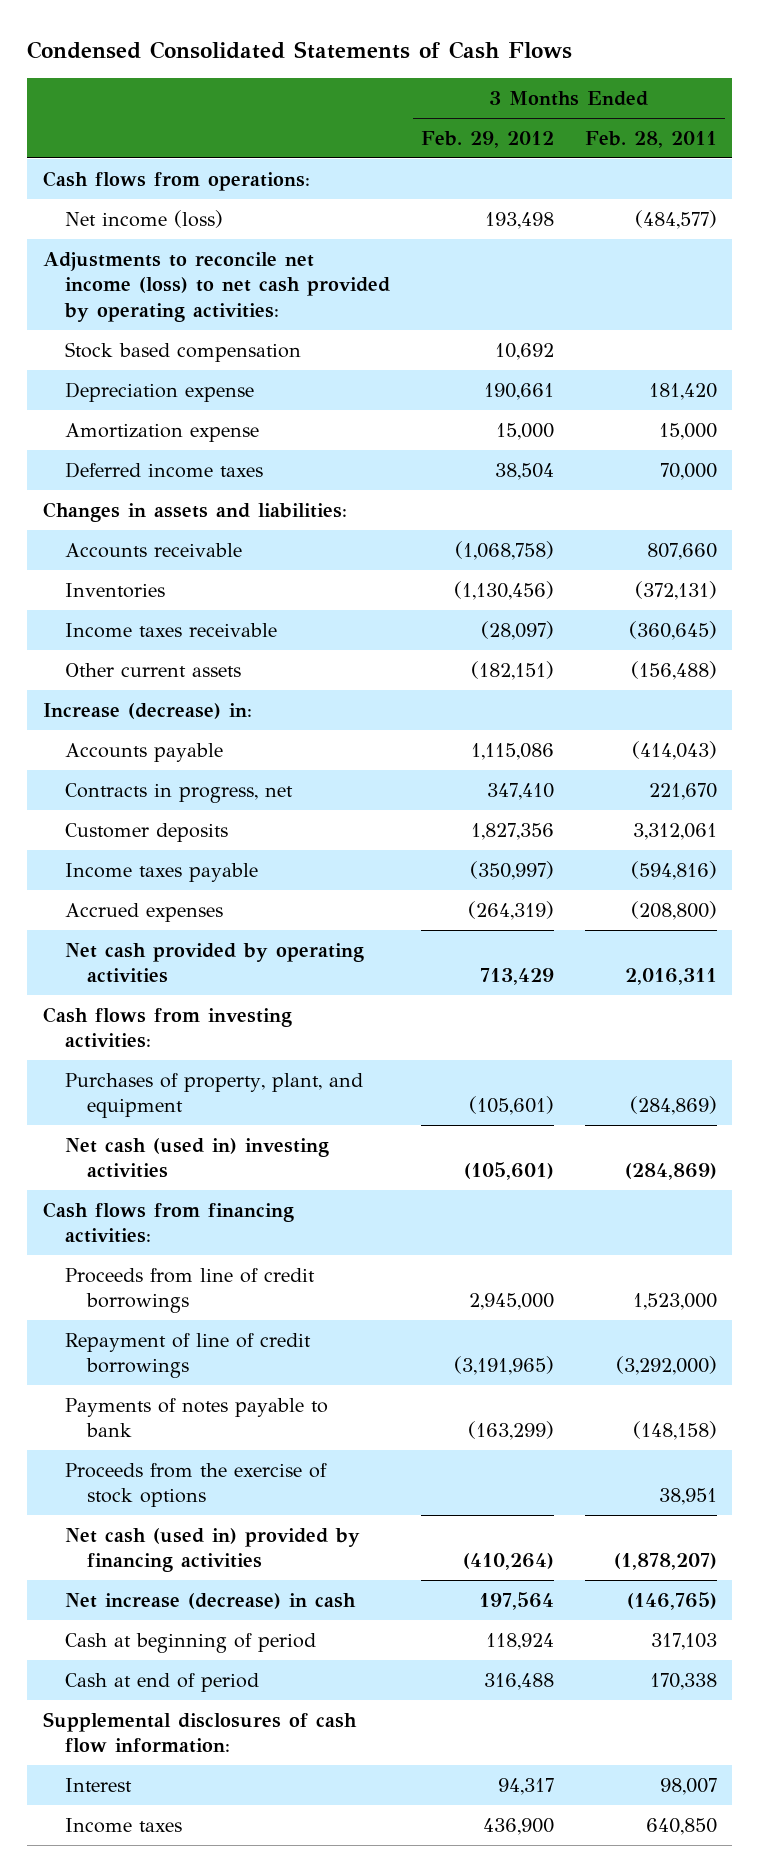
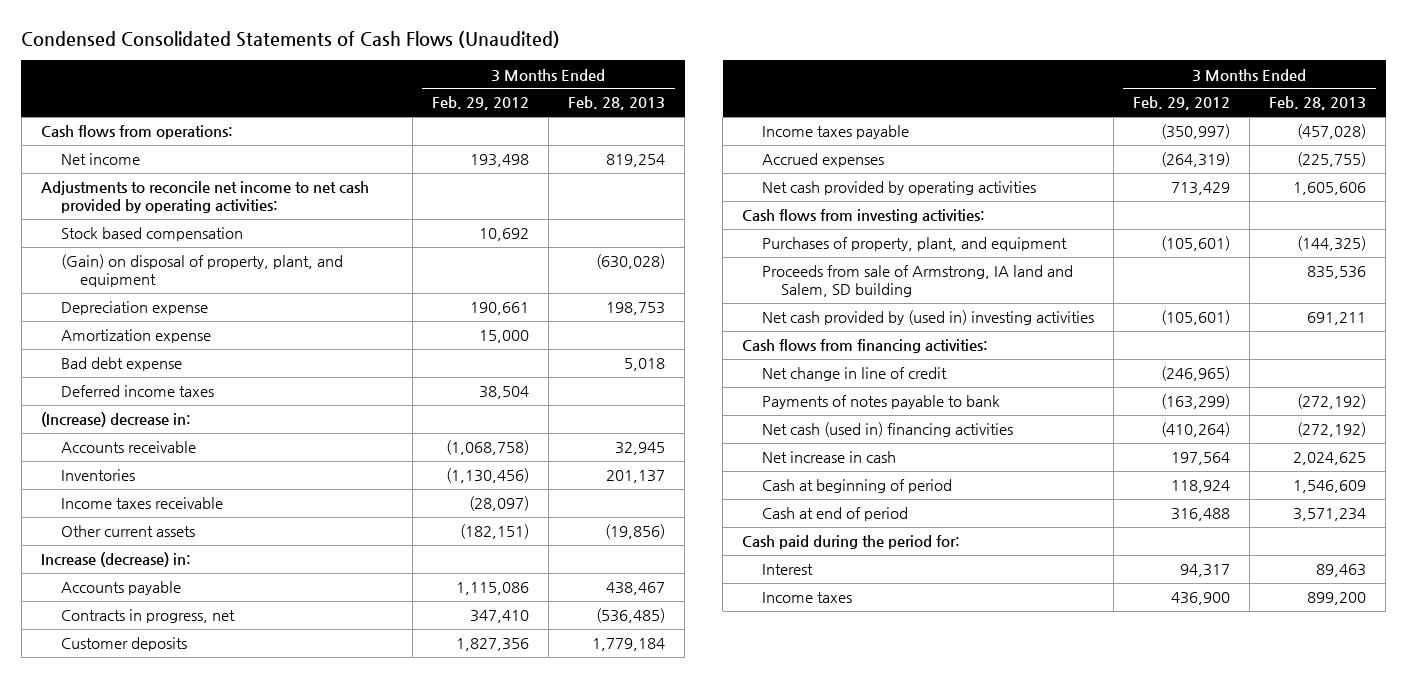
- Condensed Consolidated Statements of Cash Flows
+ Condensed Consolidated Statements of Cash Flows (Unaudited)
- | 3 Months Ended Feb. 29, 2012 | 3 Months Ended Feb. 28, 2011
+ | 3 Months Ended Feb. 29, 2012 | 3 Months Ended Feb. 28, 2013
- Net income (loss) | 193,498 | (484,577)
- Adjustments to reconcile net income (loss) to net cash provided by operating activities:
+ Net income | 193,498 | 819,254
+ Adjustments to reconcile net income to net cash provided by operating activities:
+ (Gain) on disposal of property, plant, and equipment | | (630,028)
+ Bad debt expense | | 5,018
- Changes in assets and liabilities:
+ (Increase) decrease in:
- Net cash (used in) investing activities | (105,601) | (284,869)
+ Proceeds from sale of Armstrong, IA land and Salem, SD building | | 835,536
+ Net cash provided by (used in) investing activities | (105,601) | 691,211
- Proceeds from line of credit borrowings | 2,945,000 | 1,523,000
- Repayment of line of credit borrowings | (3,191,965) | (3,292,000)
+ Net change in line of credit | (246,965) |
- Proceeds from the exercise of stock options | | 38,951
- Net cash (used in) provided by financing activities | (410,264) | (1,878,207)
- Net increase (decrease) in cash | 197,564 | (146,765)
+ Net cash (used in) financing activities | (410,264) | (272,192)
+ Net increase in cash | 197,564 | 2,024,625
- Supplemental disclosures of cash flow information:
+ Cash paid during the period for:

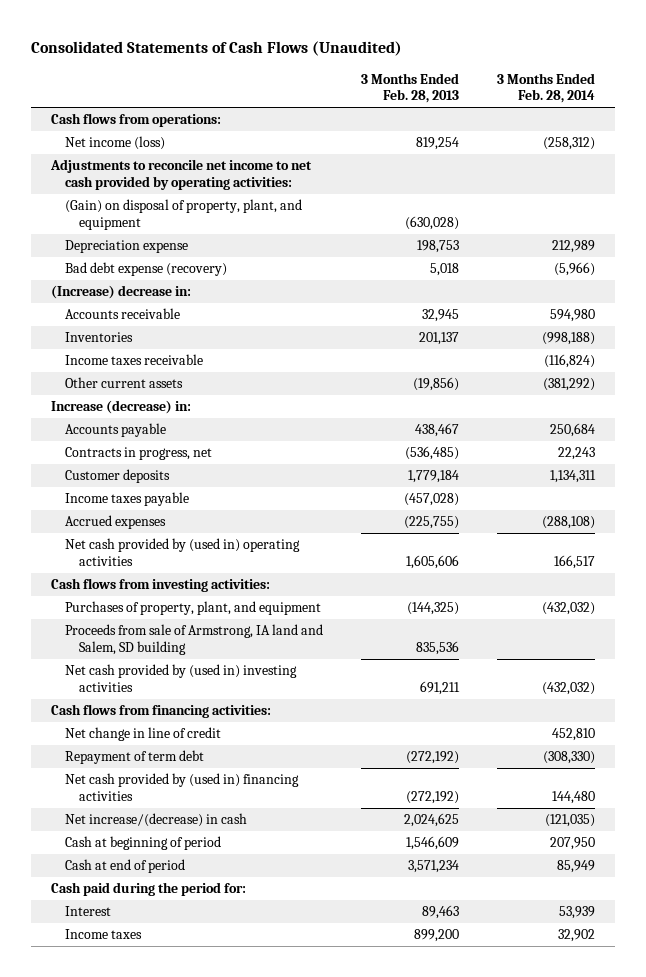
- Condensed Consolidated Statements of Cash Flows (Unaudited)
+ Consolidated Statements of Cash Flows (Unaudited)
- | 3 Months Ended Feb. 29, 2012 | 3 Months Ended Feb. 28, 2013
+ | 3 Months Ended Feb. 28, 2013 | 3 Months Ended Feb. 28, 2014
- Net income | 193,498 | 819,254
+ Net income (loss) | 819,254 | (258,312)
- Stock based compensation | 10,692 |
- Amortization expense | 15,000 |
- Bad debt expense | | 5,018
- Deferred income taxes | 38,504 |
+ Bad debt expense (recovery) | 5,018 | (5,966)
- Net cash provided by operating activities | 713,429 | 1,605,606
+ Net cash provided by (used in) operating activities | 1,605,606 | 166,517
- Payments of notes payable to bank | (163,299) | (272,192)
- Net cash (used in) financing activities | (410,264) | (272,192)
- Net increase in cash | 197,564 | 2,024,625
+ Repayment of term debt | (272,192) | (308,330)
+ Net cash provided by (used in) financing activities | (272,192) | 144,480
+ Net increase/(decrease) in cash | 2,024,625 | (121,035)

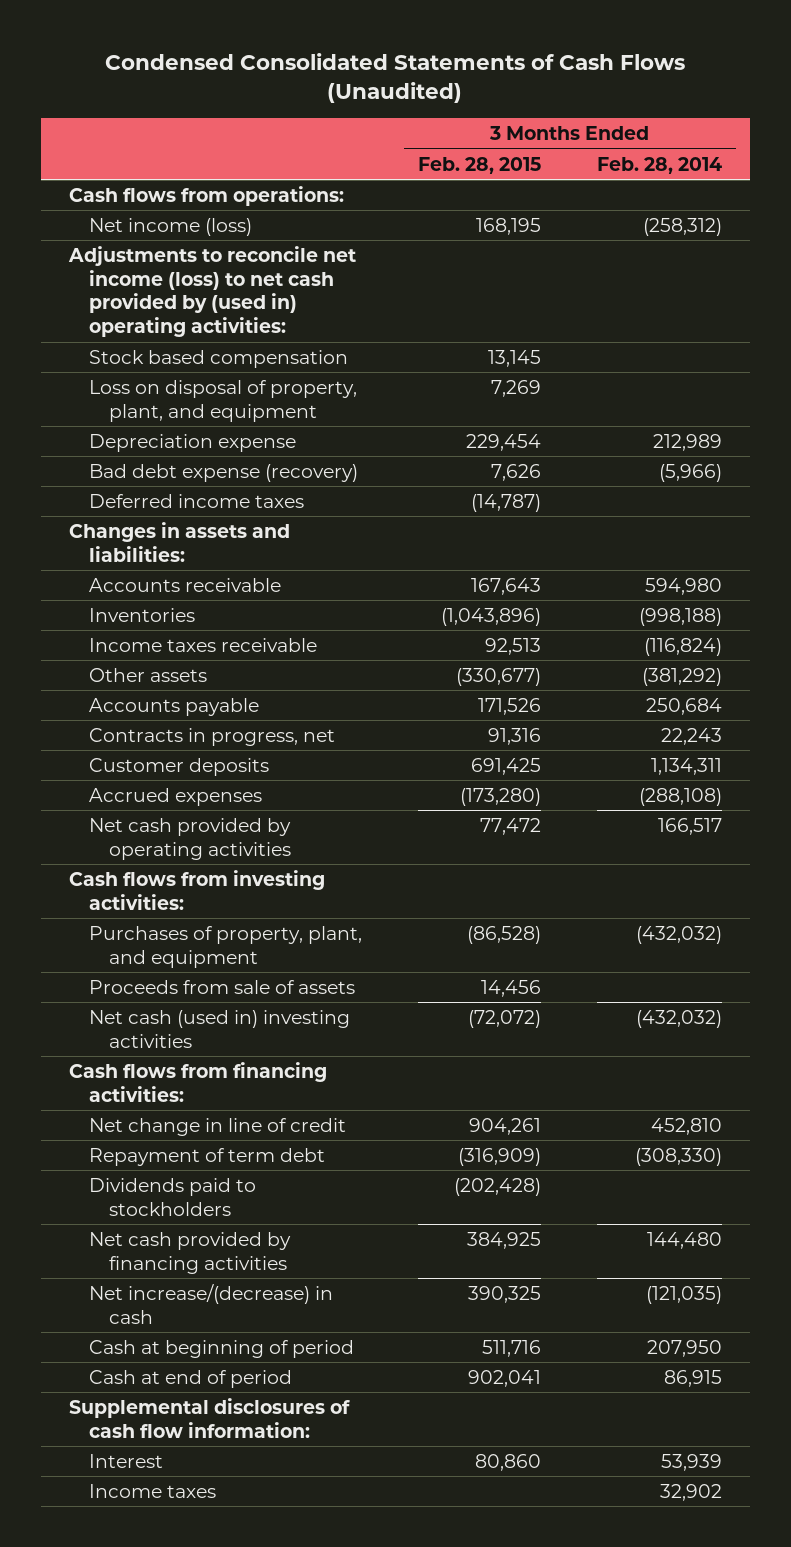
- Consolidated Statements of Cash Flows (Unaudited)
+ Condensed Consolidated Statements of Cash Flows (Unaudited)
- | 3 Months Ended Feb. 28, 2013 | 3 Months Ended Feb. 28, 2014
+ | 3 Months Ended Feb. 28, 2015 | 3 Months Ended Feb. 28, 2014
- Adjustments to reconcile net income to net cash provided by operating activities:
- (Gain) on disposal of property, plant, and equipment | (630,028) |
+ Adjustments to reconcile net income (loss) to net cash provided by (used in) operating activities:
+ Stock based compensation | 13,145 |
+ Loss on disposal of property, plant, and equipment | 7,269 |
- (Increase) decrease in:
+ Deferred income taxes | (14,787) |
+ Changes in assets and liabilities:
- Other current assets | (19,856) | (381,292)
- Increase (decrease) in:
+ Other assets | (330,677) | (381,292)
- Income taxes payable | (457,028) |
- Net cash provided by (used in) operating activities | 1,605,606 | 166,517
+ Net cash provided by operating activities | 77,472 | 166,517
- Proceeds from sale of Armstrong, IA land and Salem, SD building | 835,536 |
- Net cash provided by (used in) investing activities | 691,211 | (432,032)
+ Proceeds from sale of assets | 14,456 |
+ Net cash (used in) investing activities | (72,072) | (432,032)
- Net cash provided by (used in) financing activities | (272,192) | 144,480
+ Dividends paid to stockholders | (202,428) |
+ Net cash provided by financing activities | 384,925 | 144,480
- Cash at end of period | 3,571,234 | 85,949
- Cash paid during the period for:
+ Cash at end of period | 902,041 | 86,915
+ Supplemental disclosures of cash flow information:

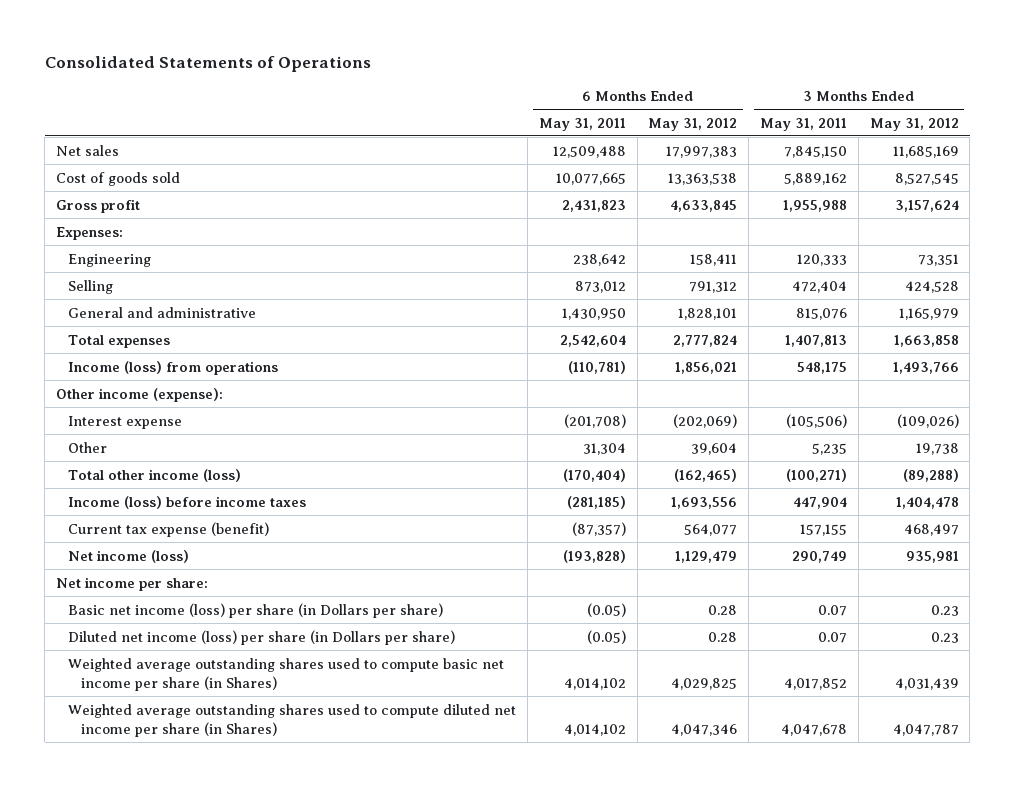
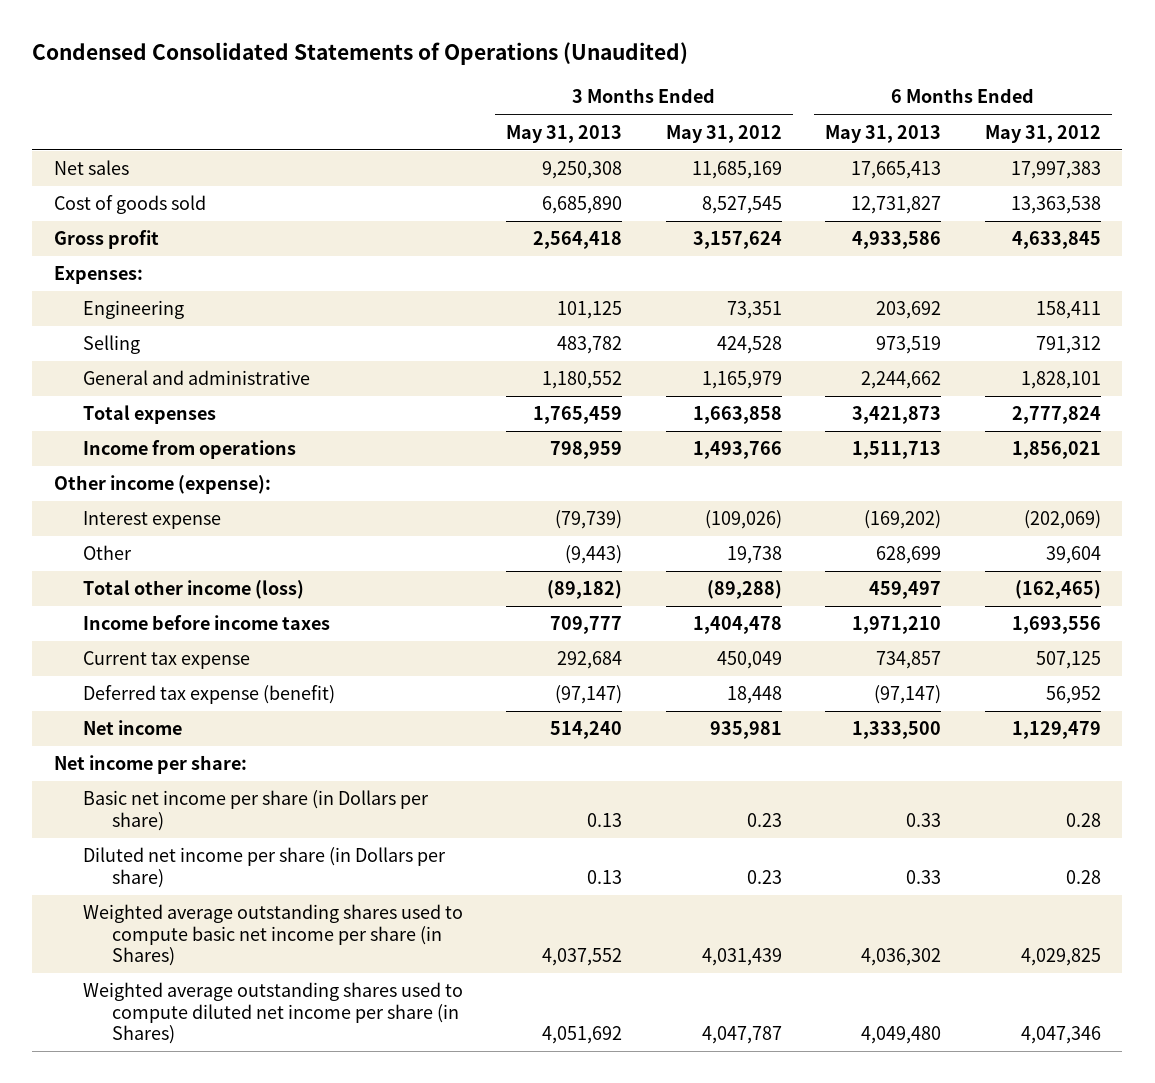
- Consolidated Statements of Operations
+ Condensed Consolidated Statements of Operations (Unaudited)
- | 6 Months Ended May 31, 2011 | 6 Months Ended May 31, 2012 | 3 Months Ended May 31, 2011 | 3 Months Ended May 31, 2012
+ | 3 Months Ended May 31, 2013 | 3 Months Ended May 31, 2012 | 6 Months Ended May 31, 2013 | 6 Months Ended May 31, 2012
- Income (loss) from operations | (110,781) | 1,856,021 | 548,175 | 1,493,766
+ Income from operations | 798,959 | 1,493,766 | 1,511,713 | 1,856,021
- Income (loss) before income taxes | (281,185) | 1,693,556 | 447,904 | 1,404,478
- Current tax expense (benefit) | (87,357) | 564,077 | 157,155 | 468,497
- Net income (loss) | (193,828) | 1,129,479 | 290,749 | 935,981
+ Income before income taxes | 709,777 | 1,404,478 | 1,971,210 | 1,693,556
+ Current tax expense | 292,684 | 450,049 | 734,857 | 507,125
+ Deferred tax expense (benefit) | (97,147) | 18,448 | (97,147) | 56,952
+ Net income | 514,240 | 935,981 | 1,333,500 | 1,129,479
- Basic net income (loss) per share (in Dollars per share) | (0.05) | 0.28 | 0.07 | 0.23
- Diluted net income (loss) per share (in Dollars per share) | (0.05) | 0.28 | 0.07 | 0.23
+ Basic net income per share (in Dollars per share) | 0.13 | 0.23 | 0.33 | 0.28
+ Diluted net income per share (in Dollars per share) | 0.13 | 0.23 | 0.33 | 0.28

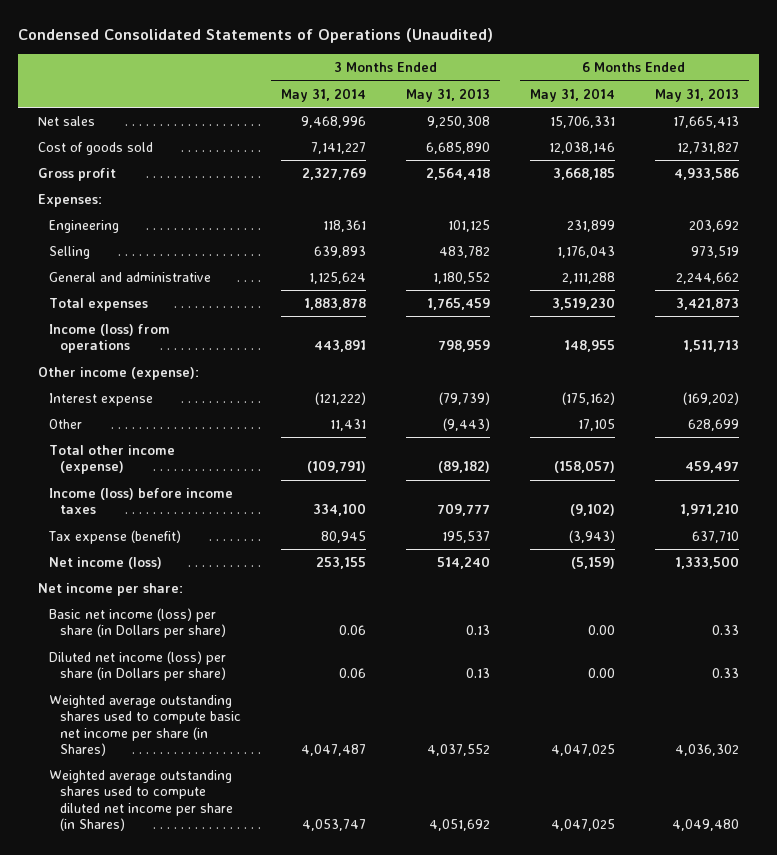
- | 3 Months Ended May 31, 2013 | 3 Months Ended May 31, 2012 | 6 Months Ended May 31, 2013 | 6 Months Ended May 31, 2012
+ | 3 Months Ended May 31, 2014 | 3 Months Ended May 31, 2013 | 6 Months Ended May 31, 2014 | 6 Months Ended May 31, 2013
- Income from operations | 798,959 | 1,493,766 | 1,511,713 | 1,856,021
+ Income (loss) from operations | 443,891 | 798,959 | 148,955 | 1,511,713
- Total other income (loss) | (89,182) | (89,288) | 459,497 | (162,465)
- Income before income taxes | 709,777 | 1,404,478 | 1,971,210 | 1,693,556
- Current tax expense | 292,684 | 450,049 | 734,857 | 507,125
- Deferred tax expense (benefit) | (97,147) | 18,448 | (97,147) | 56,952
- Net income | 514,240 | 935,981 | 1,333,500 | 1,129,479
+ Total other income (expense) | (109,791) | (89,182) | (158,057) | 459,497
+ Income (loss) before income taxes | 334,100 | 709,777 | (9,102) | 1,971,210
+ Tax expense (benefit) | 80,945 | 195,537 | (3,943) | 637,710
+ Net income (loss) | 253,155 | 514,240 | (5,159) | 1,333,500
- Basic net income per share (in Dollars per share) | 0.13 | 0.23 | 0.33 | 0.28
- Diluted net income per share (in Dollars per share) | 0.13 | 0.23 | 0.33 | 0.28
+ Basic net income (loss) per share (in Dollars per share) | 0.06 | 0.13 | 0.00 | 0.33
+ Diluted net income (loss) per share (in Dollars per share) | 0.06 | 0.13 | 0.00 | 0.33

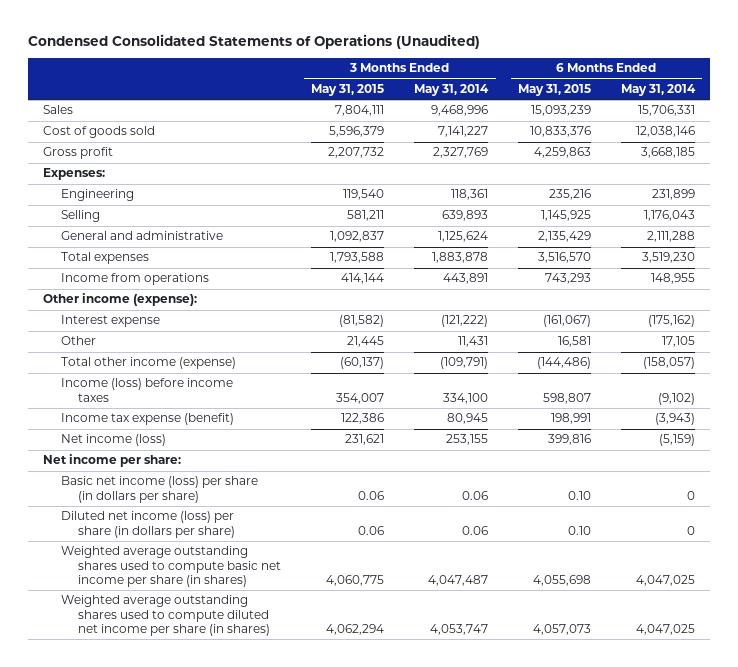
- | 3 Months Ended May 31, 2014 | 3 Months Ended May 31, 2013 | 6 Months Ended May 31, 2014 | 6 Months Ended May 31, 2013
+ | 3 Months Ended May 31, 2015 | 3 Months Ended May 31, 2014 | 6 Months Ended May 31, 2015 | 6 Months Ended May 31, 2014
- Net sales | 9,468,996 | 9,250,308 | 15,706,331 | 17,665,413
+ Sales | 7,804,111 | 9,468,996 | 15,093,239 | 15,706,331
- Income (loss) from operations | 443,891 | 798,959 | 148,955 | 1,511,713
+ Income from operations | 414,144 | 443,891 | 743,293 | 148,955
- Tax expense (benefit) | 80,945 | 195,537 | (3,943) | 637,710
+ Income tax expense (benefit) | 122,386 | 80,945 | 198,991 | (3,943)
- Basic net income (loss) per share (in Dollars per share) | 0.06 | 0.13 | 0.00 | 0.33
- Diluted net income (loss) per share (in Dollars per share) | 0.06 | 0.13 | 0.00 | 0.33
- Weighted average outstanding shares used to compute basic net income per share (in Shares) | 4,047,487 | 4,037,552 | 4,047,025 | 4,036,302
- Weighted average outstanding shares used to compute diluted net income per share (in Shares) | 4,053,747 | 4,051,692 | 4,047,025 | 4,049,480
+ Basic net income (loss) per share (in dollars per share) | 0.06 | 0.06 | 0.10 | 0
+ Diluted net income (loss) per share (in dollars per share) | 0.06 | 0.06 | 0.10 | 0
+ Weighted average outstanding shares used to compute basic net income per share (in shares) | 4,060,775 | 4,047,487 | 4,055,698 | 4,047,025
+ Weighted average outstanding shares used to compute diluted net income per share (in shares) | 4,062,294 | 4,053,747 | 4,057,073 | 4,047,025

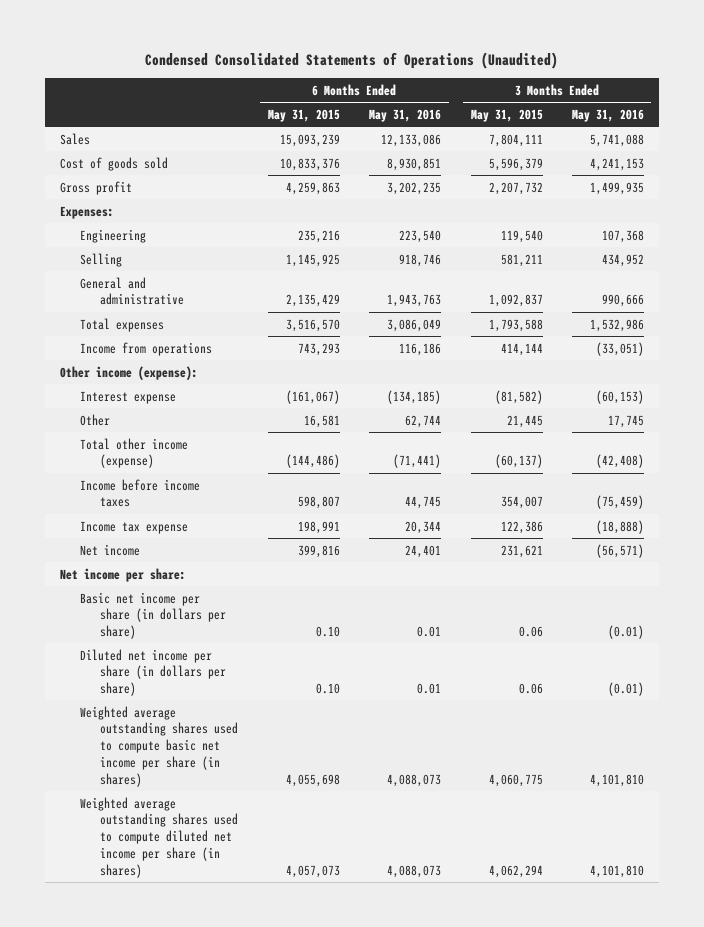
- | 3 Months Ended May 31, 2015 | 3 Months Ended May 31, 2014 | 6 Months Ended May 31, 2015 | 6 Months Ended May 31, 2014
+ | 6 Months Ended May 31, 2015 | 6 Months Ended May 31, 2016 | 3 Months Ended May 31, 2015 | 3 Months Ended May 31, 2016
- Income (loss) before income taxes | 354,007 | 334,100 | 598,807 | (9,102)
- Income tax expense (benefit) | 122,386 | 80,945 | 198,991 | (3,943)
- Net income (loss) | 231,621 | 253,155 | 399,816 | (5,159)
+ Income before income taxes | 598,807 | 44,745 | 354,007 | (75,459)
+ Income tax expense | 198,991 | 20,344 | 122,386 | (18,888)
+ Net income | 399,816 | 24,401 | 231,621 | (56,571)
- Basic net income (loss) per share (in dollars per share) | 0.06 | 0.06 | 0.10 | 0
- Diluted net income (loss) per share (in dollars per share) | 0.06 | 0.06 | 0.10 | 0
+ Basic net income per share (in dollars per share) | 0.10 | 0.01 | 0.06 | (0.01)
+ Diluted net income per share (in dollars per share) | 0.10 | 0.01 | 0.06 | (0.01)

